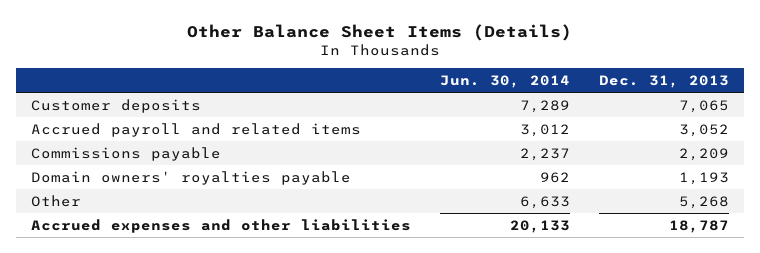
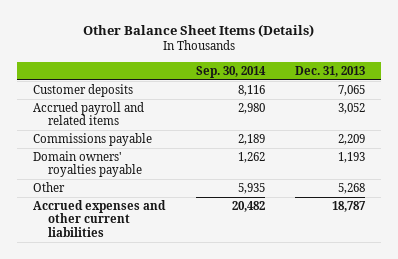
- | Jun. 30, 2014 | Dec. 31, 2013
+ | Sep. 30, 2014 | Dec. 31, 2013
- Accrued expenses and other liabilities | 20,133 | 18,787
+ Accrued expenses and other current liabilities | 20,482 | 18,787

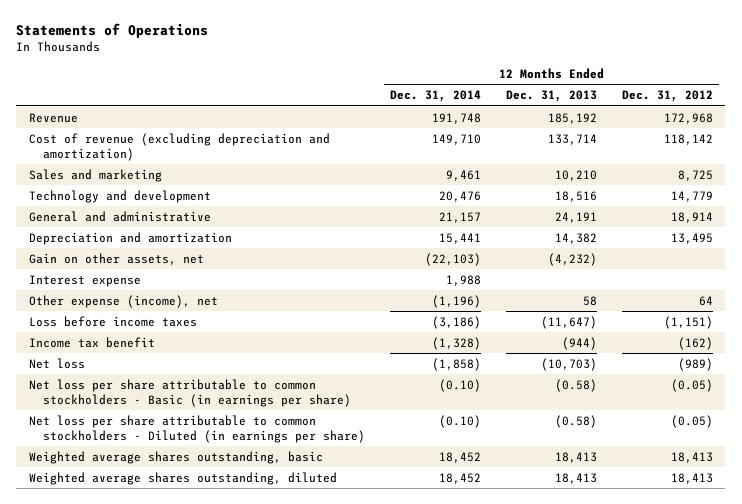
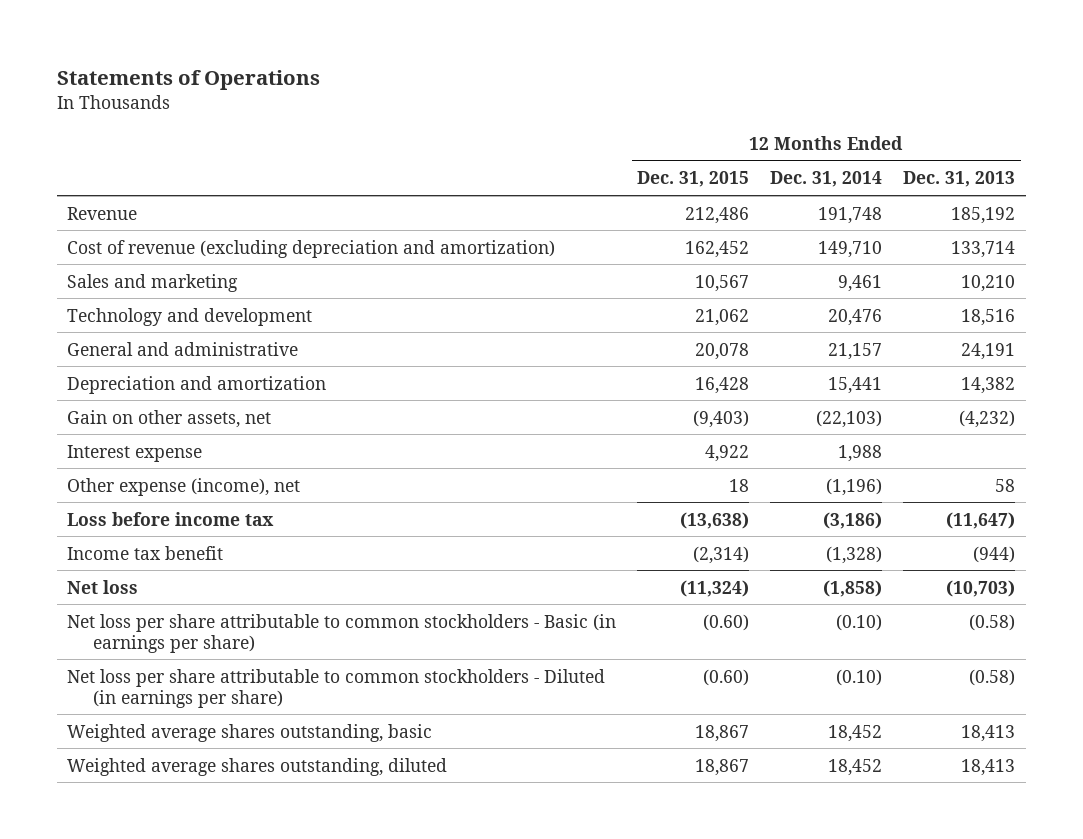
- | 12 Months Ended Dec. 31, 2014 | 12 Months Ended Dec. 31, 2013 | 12 Months Ended Dec. 31, 2012
+ | 12 Months Ended Dec. 31, 2015 | 12 Months Ended Dec. 31, 2014 | 12 Months Ended Dec. 31, 2013
- Loss before income taxes | (3,186) | (11,647) | (1,151)
+ Loss before income tax | (13,638) | (3,186) | (11,647)

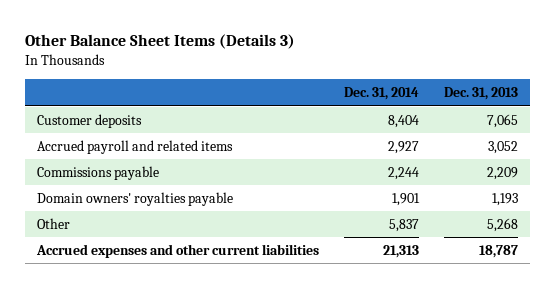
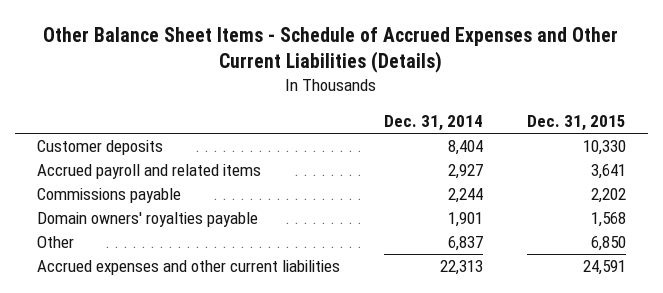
- Other Balance Sheet Items (Details 3)
+ Other Balance Sheet Items - Schedule of Accrued Expenses and Other Current Liabilities (Details)
- | Dec. 31, 2014 | Dec. 31, 2013
+ | Dec. 31, 2014 | Dec. 31, 2015
- Other | 5,837 | 5,268
- Accrued expenses and other current liabilities | 21,313 | 18,787
+ Other | 6,837 | 6,850
+ Accrued expenses and other current liabilities | 22,313 | 24,591

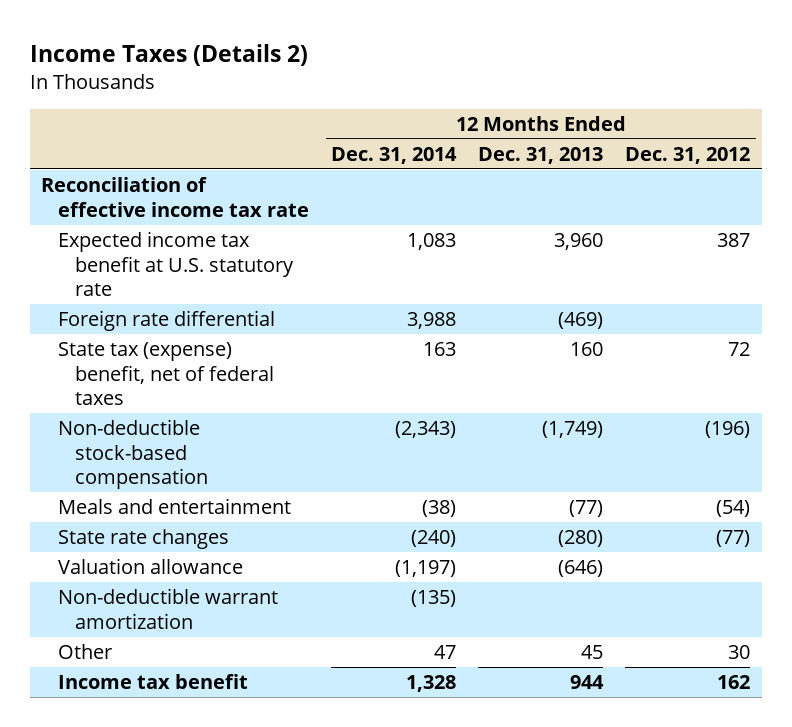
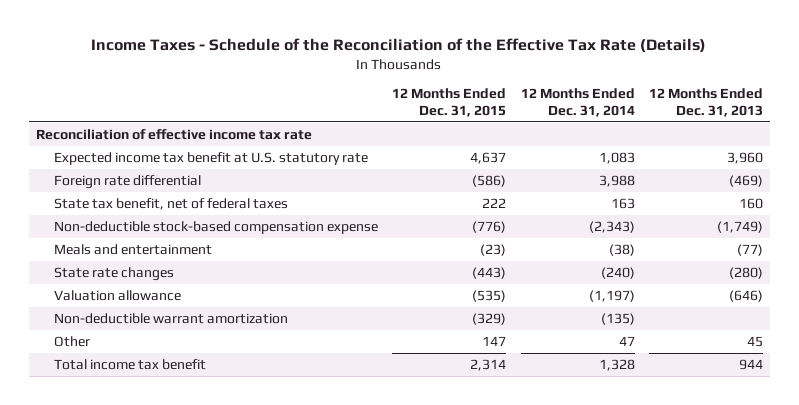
- Income Taxes (Details 2)
+ Income Taxes - Schedule of the Reconciliation of the Effective Tax Rate (Details)
- | 12 Months Ended Dec. 31, 2014 | 12 Months Ended Dec. 31, 2013 | 12 Months Ended Dec. 31, 2012
+ | 12 Months Ended Dec. 31, 2015 | 12 Months Ended Dec. 31, 2014 | 12 Months Ended Dec. 31, 2013
- State tax (expense) benefit, net of federal taxes | 163 | 160 | 72
- Non-deductible stock-based compensation | (2,343) | (1,749) | (196)
+ State tax benefit, net of federal taxes | 222 | 163 | 160
+ Non-deductible stock-based compensation expense | (776) | (2,343) | (1,749)
- Income tax benefit | 1,328 | 944 | 162
+ Total income tax benefit | 2,314 | 1,328 | 944

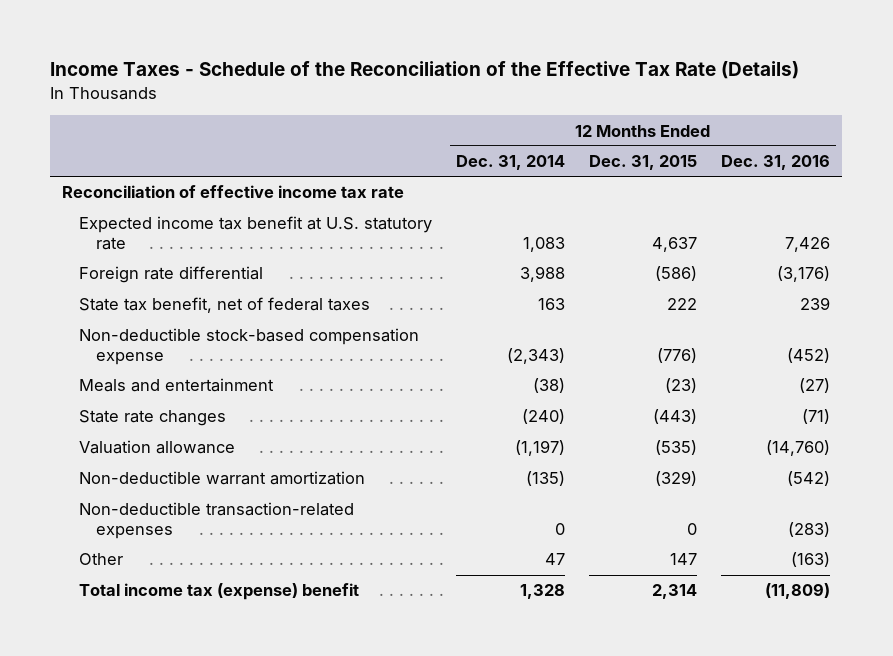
- | 12 Months Ended Dec. 31, 2015 | 12 Months Ended Dec. 31, 2014 | 12 Months Ended Dec. 31, 2013
+ | 12 Months Ended Dec. 31, 2014 | 12 Months Ended Dec. 31, 2015 | 12 Months Ended Dec. 31, 2016
+ Non-deductible transaction-related expenses | 0 | 0 | (283)
- Total income tax benefit | 2,314 | 1,328 | 944
+ Total income tax (expense) benefit | 1,328 | 2,314 | (11,809)

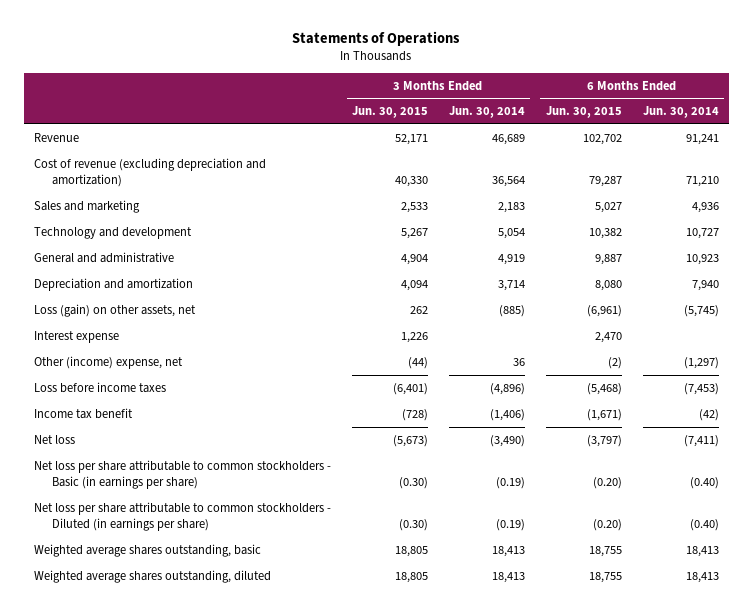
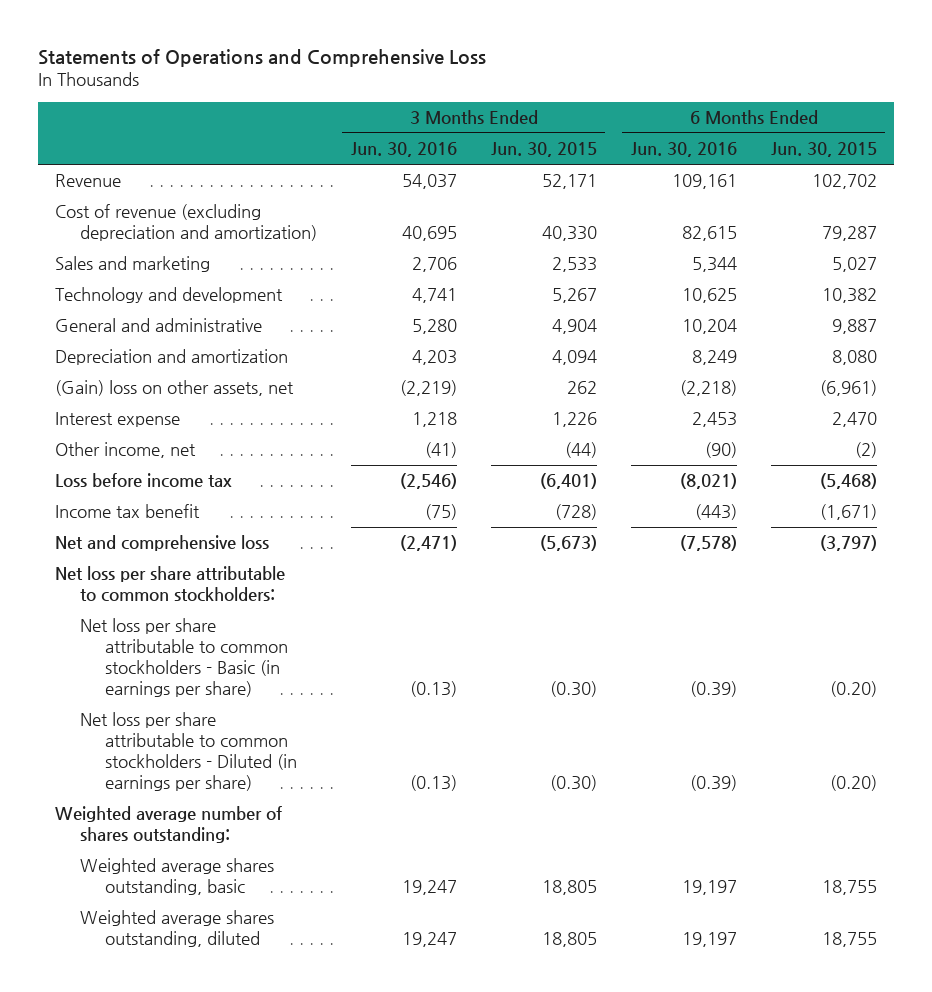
- Statements of Operations
+ Statements of Operations and Comprehensive Loss
- | 3 Months Ended Jun. 30, 2015 | 3 Months Ended Jun. 30, 2014 | 6 Months Ended Jun. 30, 2015 | 6 Months Ended Jun. 30, 2014
+ | 3 Months Ended Jun. 30, 2016 | 3 Months Ended Jun. 30, 2015 | 6 Months Ended Jun. 30, 2016 | 6 Months Ended Jun. 30, 2015
- Loss (gain) on other assets, net | 262 | (885) | (6,961) | (5,745)
+ (Gain) loss on other assets, net | (2,219) | 262 | (2,218) | (6,961)
- Other (income) expense, net | (44) | 36 | (2) | (1,297)
- Loss before income taxes | (6,401) | (4,896) | (5,468) | (7,453)
+ Other income, net | (41) | (44) | (90) | (2)
+ Loss before income tax | (2,546) | (6,401) | (8,021) | (5,468)
- Net loss | (5,673) | (3,490) | (3,797) | (7,411)
+ Net and comprehensive loss | (2,471) | (5,673) | (7,578) | (3,797)
+ Net loss per share attributable to common stockholders:
+ Weighted average number of shares outstanding:

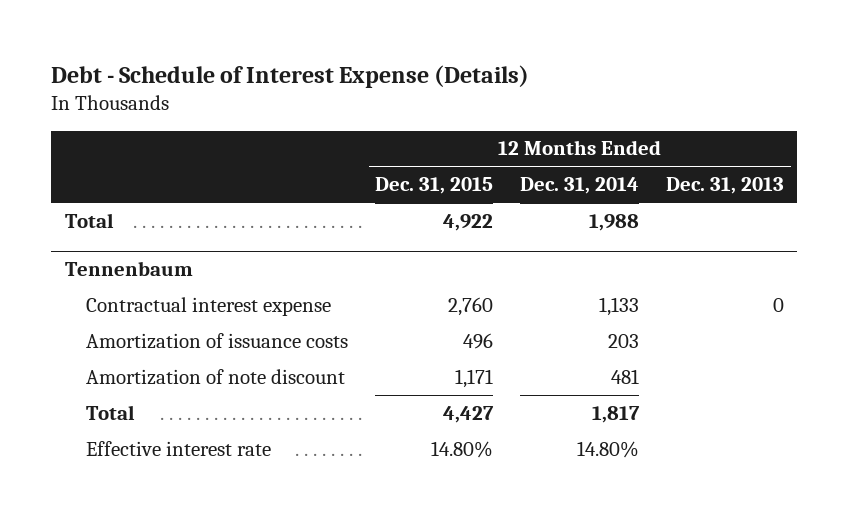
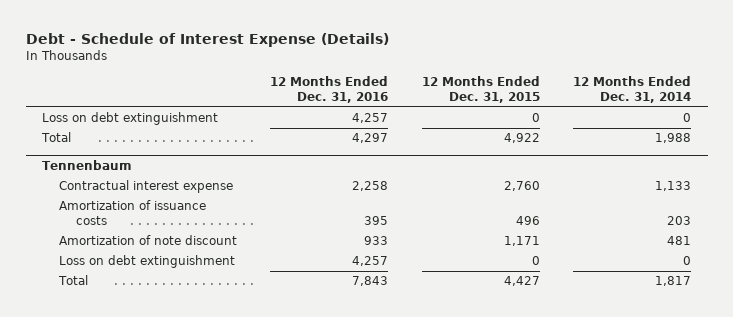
- | 12 Months Ended Dec. 31, 2015 | 12 Months Ended Dec. 31, 2014 | 12 Months Ended Dec. 31, 2013
+ | 12 Months Ended Dec. 31, 2016 | 12 Months Ended Dec. 31, 2015 | 12 Months Ended Dec. 31, 2014
+ Loss on debt extinguishment | 4,257 | 0 | 0
@ Tennenbaum
+ Loss on debt extinguishment | 4,257 | 0 | 0
- Effective interest rate | 14.80% | 14.80% |

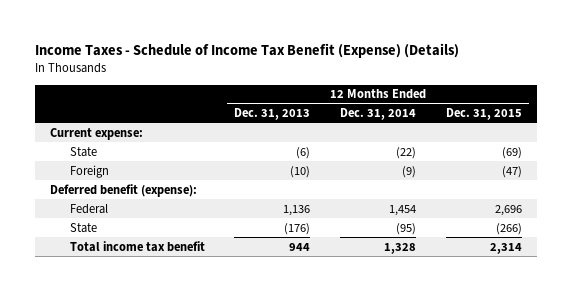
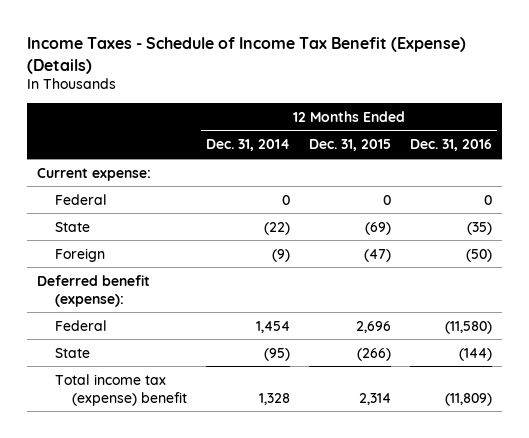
- | 12 Months Ended Dec. 31, 2013 | 12 Months Ended Dec. 31, 2014 | 12 Months Ended Dec. 31, 2015
+ | 12 Months Ended Dec. 31, 2014 | 12 Months Ended Dec. 31, 2015 | 12 Months Ended Dec. 31, 2016
+ Federal | 0 | 0 | 0
- Total income tax benefit | 944 | 1,328 | 2,314
+ Total income tax (expense) benefit | 1,328 | 2,314 | (11,809)

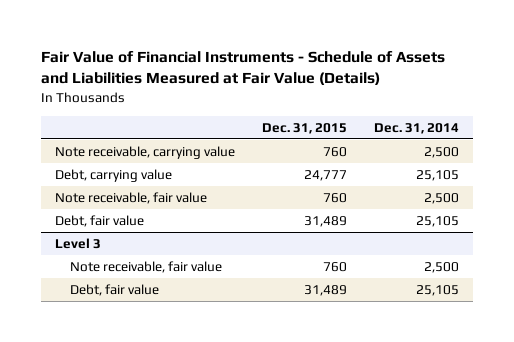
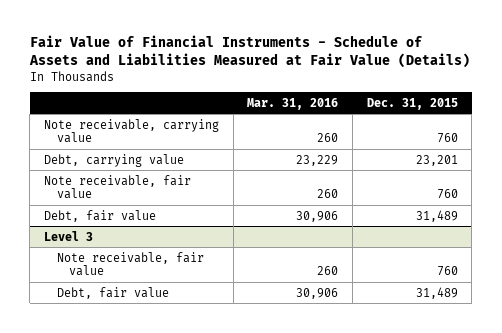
- | Dec. 31, 2015 | Dec. 31, 2014
+ | Mar. 31, 2016 | Dec. 31, 2015
- Debt, carrying value | 24,777 | 25,105
+ Debt, carrying value | 23,229 | 23,201

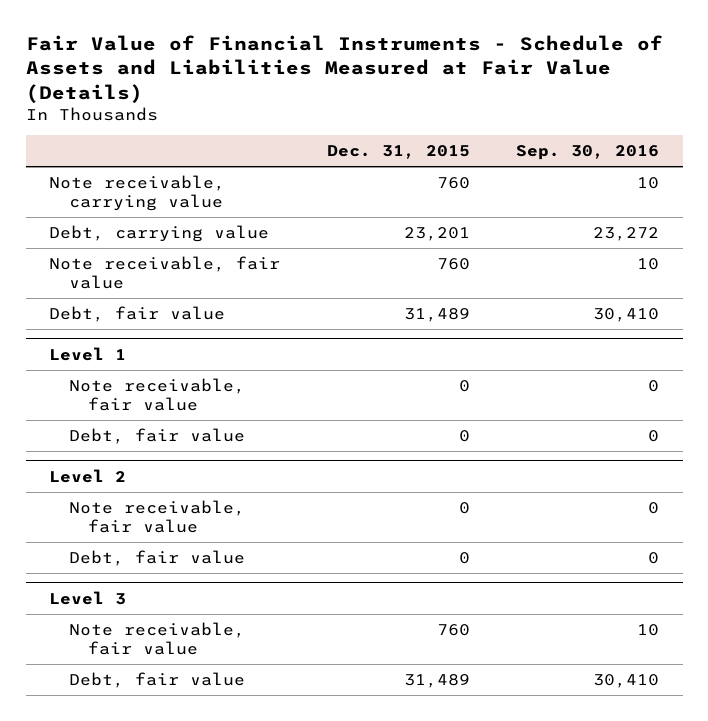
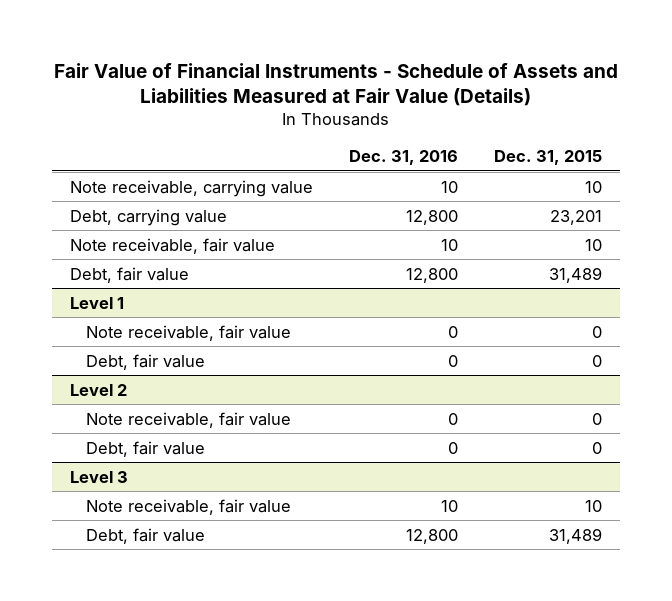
- | Dec. 31, 2015 | Sep. 30, 2016
+ | Dec. 31, 2016 | Dec. 31, 2015
- Note receivable, carrying value | 760 | 10
+ Note receivable, carrying value | 10 | 10
- Note receivable, fair value | 760 | 10
+ Note receivable, fair value | 10 | 10
@ Level 3
- Note receivable, fair value | 760 | 10
+ Note receivable, fair value | 10 | 10

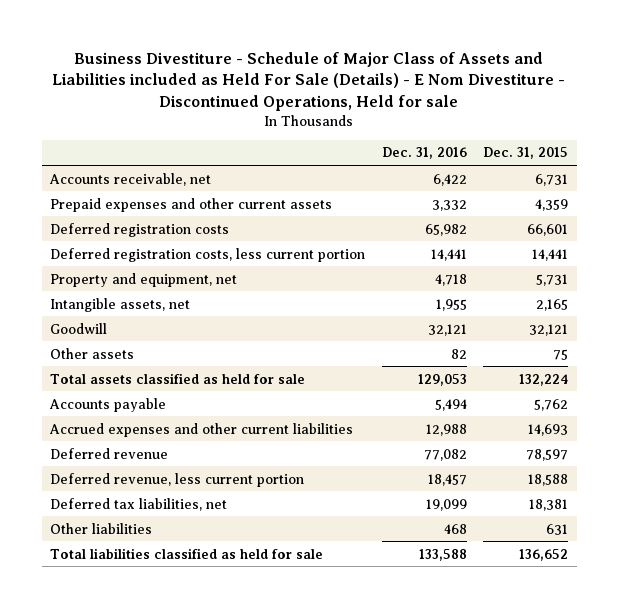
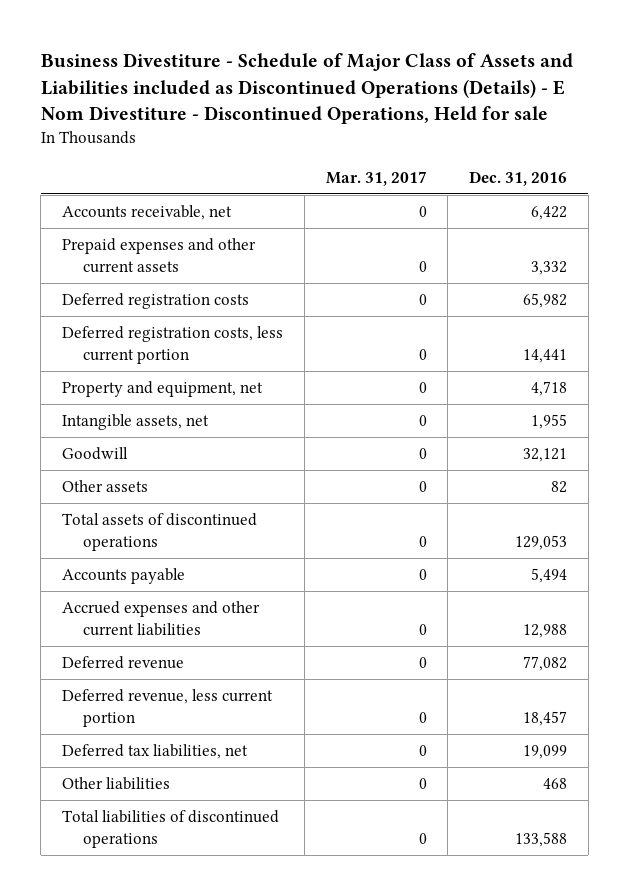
- Business Divestiture - Schedule of Major Class of Assets and Liabilities included as Held For Sale (Details) - E Nom Divestiture - Discontinued Operations, Held for sale
+ Business Divestiture - Schedule of Major Class of Assets and Liabilities included as Discontinued Operations (Details) - E Nom Divestiture - Discontinued Operations, Held for sale
- | Dec. 31, 2016 | Dec. 31, 2015
+ | Mar. 31, 2017 | Dec. 31, 2016
- Total assets classified as held for sale | 129,053 | 132,224
+ Total assets of discontinued operations | 0 | 129,053
- Total liabilities classified as held for sale | 133,588 | 136,652
+ Total liabilities of discontinued operations | 0 | 133,588

